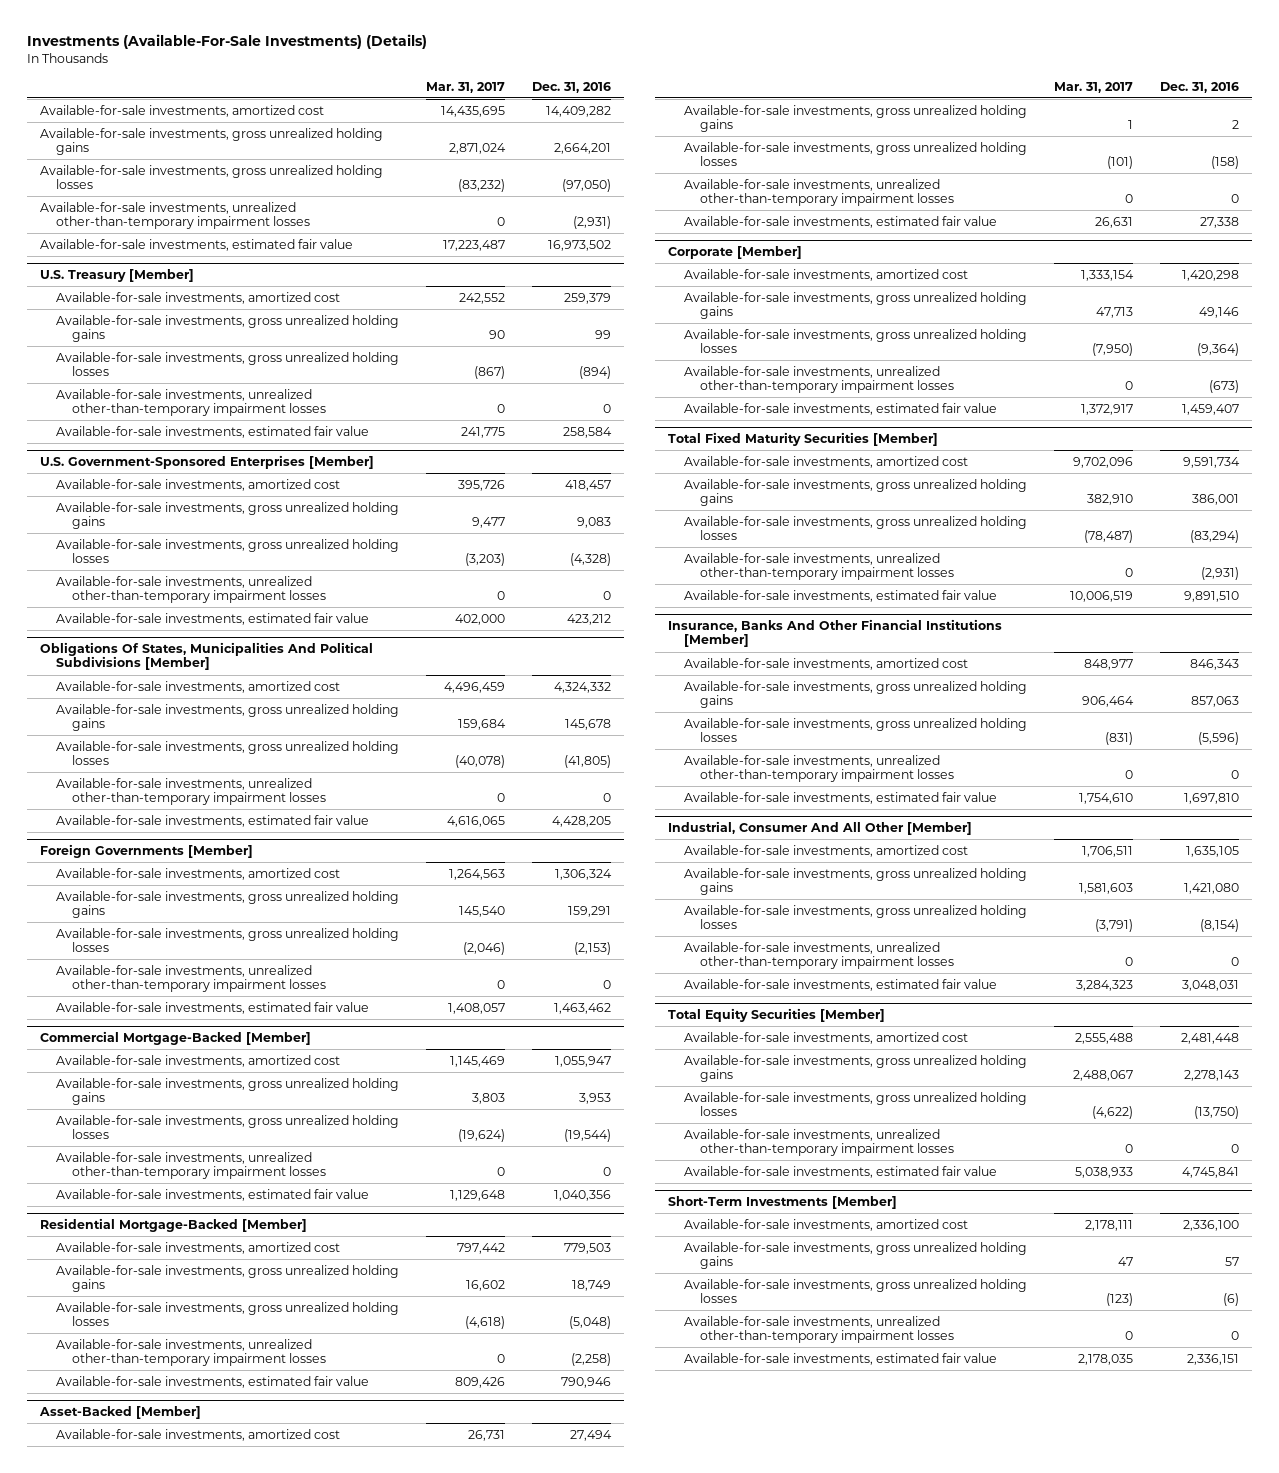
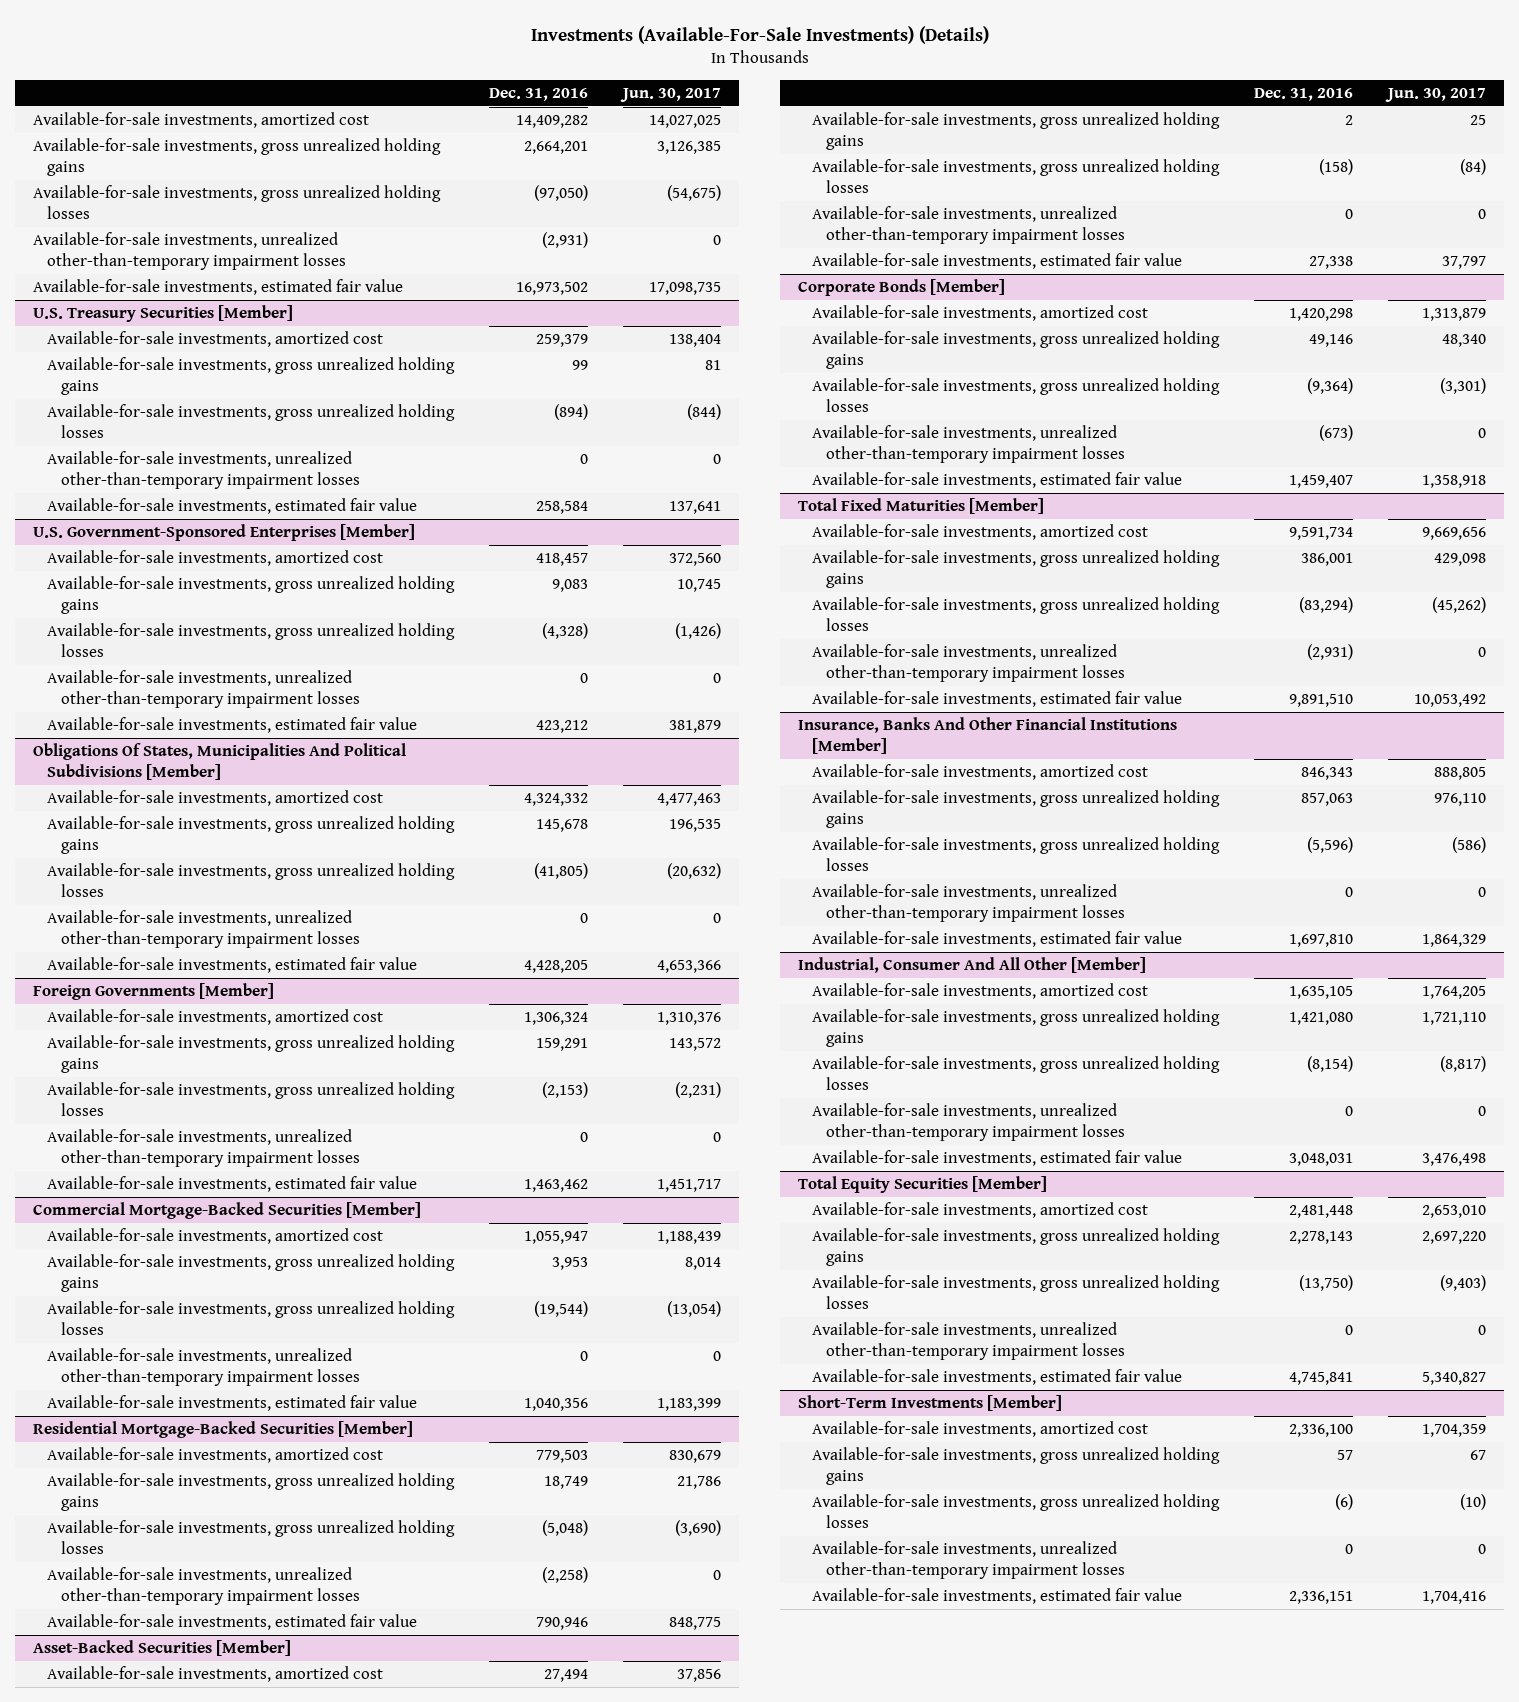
- | Mar. 31, 2017 | Dec. 31, 2016
+ | Dec. 31, 2016 | Jun. 30, 2017
- U.S. Treasury [Member]
+ U.S. Treasury Securities [Member]
- Commercial Mortgage-Backed [Member]
+ Commercial Mortgage-Backed Securities [Member]
- Residential Mortgage-Backed [Member]
+ Residential Mortgage-Backed Securities [Member]
- Asset-Backed [Member]
+ Asset-Backed Securities [Member]
- Corporate [Member]
+ Corporate Bonds [Member]
- Total Fixed Maturity Securities [Member]
+ Total Fixed Maturities [Member]

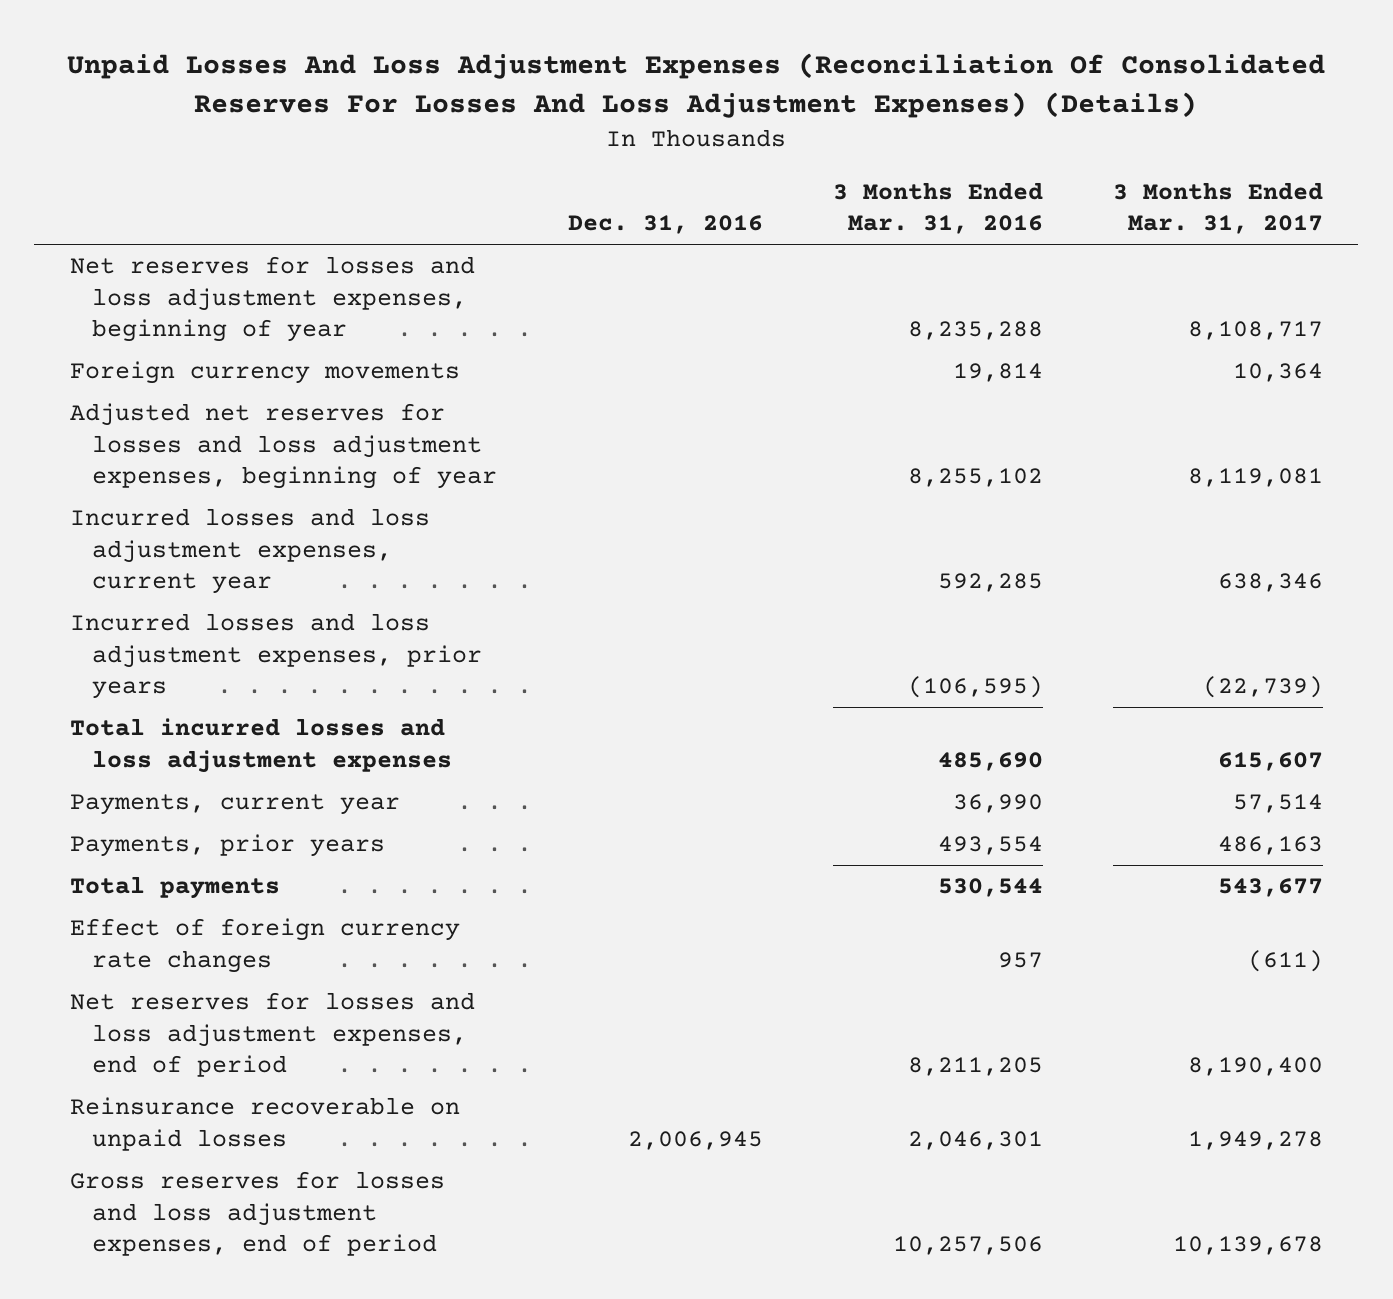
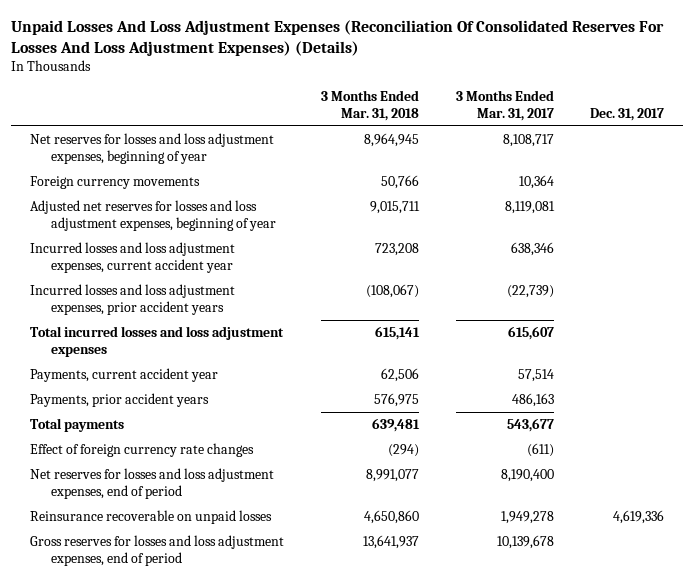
- | Dec. 31, 2016 | 3 Months Ended Mar. 31, 2016 | 3 Months Ended Mar. 31, 2017
+ | 3 Months Ended Mar. 31, 2018 | 3 Months Ended Mar. 31, 2017 | Dec. 31, 2017
- Incurred losses and loss adjustment expenses, current year | | 592,285 | 638,346
- Incurred losses and loss adjustment expenses, prior years | | (106,595) | (22,739)
+ Incurred losses and loss adjustment expenses, current accident year | 723,208 | 638,346 |
+ Incurred losses and loss adjustment expenses, prior accident years | (108,067) | (22,739) |
- Payments, current year | | 36,990 | 57,514
- Payments, prior years | | 493,554 | 486,163
+ Payments, current accident year | 62,506 | 57,514 |
+ Payments, prior accident years | 576,975 | 486,163 |

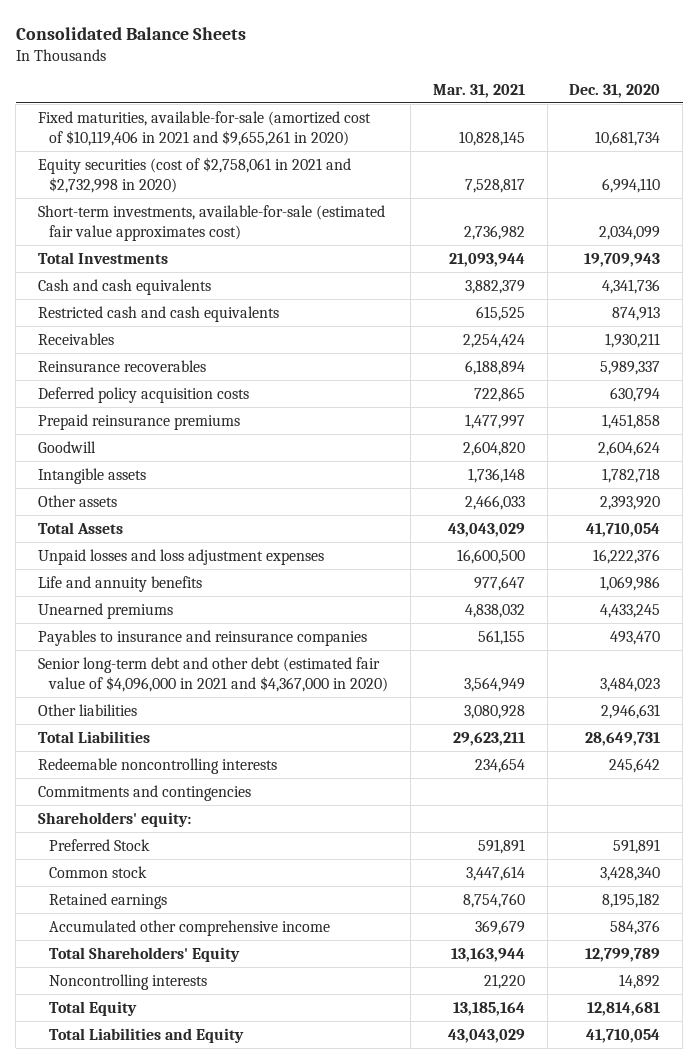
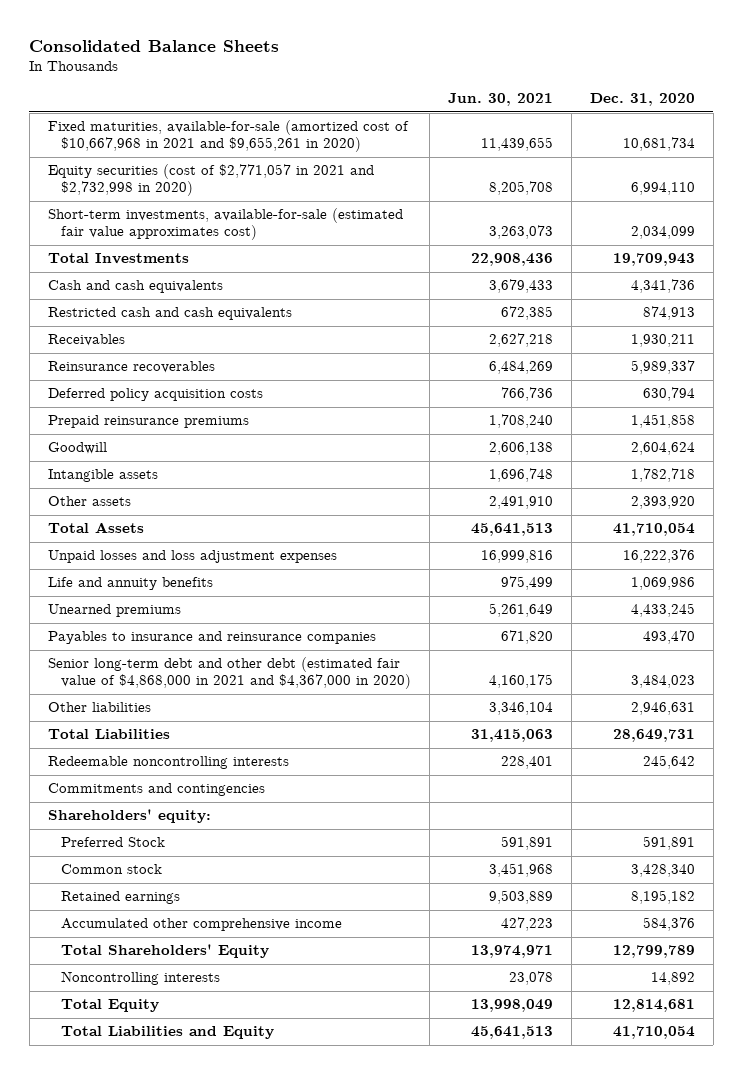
- | Mar. 31, 2021 | Dec. 31, 2020
+ | Jun. 30, 2021 | Dec. 31, 2020
- Fixed maturities, available-for-sale (amortized cost of $10,119,406 in 2021 and $9,655,261 in 2020) | 10,828,145 | 10,681,734
- Equity securities (cost of $2,758,061 in 2021 and $2,732,998 in 2020) | 7,528,817 | 6,994,110
+ Fixed maturities, available-for-sale (amortized cost of $10,667,968 in 2021 and $9,655,261 in 2020) | 11,439,655 | 10,681,734
+ Equity securities (cost of $2,771,057 in 2021 and $2,732,998 in 2020) | 8,205,708 | 6,994,110
- Senior long-term debt and other debt (estimated fair value of $4,096,000 in 2021 and $4,367,000 in 2020) | 3,564,949 | 3,484,023
+ Senior long-term debt and other debt (estimated fair value of $4,868,000 in 2021 and $4,367,000 in 2020) | 4,160,175 | 3,484,023

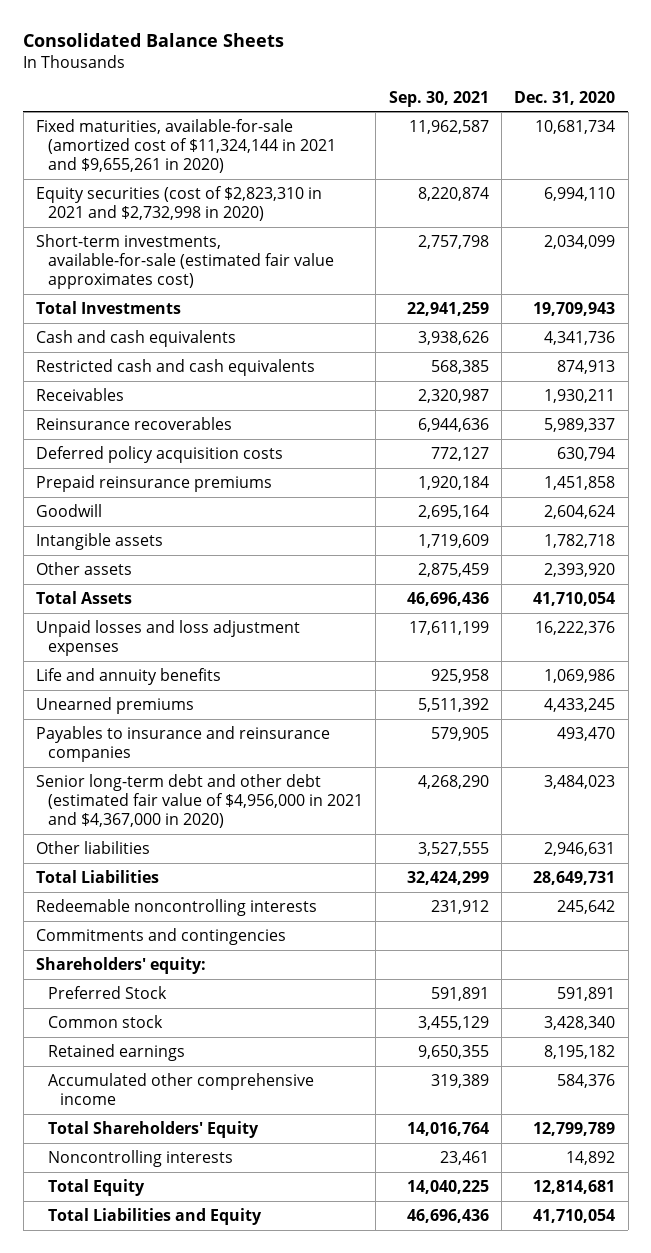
- | Jun. 30, 2021 | Dec. 31, 2020
+ | Sep. 30, 2021 | Dec. 31, 2020
- Fixed maturities, available-for-sale (amortized cost of $10,667,968 in 2021 and $9,655,261 in 2020) | 11,439,655 | 10,681,734
- Equity securities (cost of $2,771,057 in 2021 and $2,732,998 in 2020) | 8,205,708 | 6,994,110
+ Fixed maturities, available-for-sale (amortized cost of $11,324,144 in 2021 and $9,655,261 in 2020) | 11,962,587 | 10,681,734
+ Equity securities (cost of $2,823,310 in 2021 and $2,732,998 in 2020) | 8,220,874 | 6,994,110
- Senior long-term debt and other debt (estimated fair value of $4,868,000 in 2021 and $4,367,000 in 2020) | 4,160,175 | 3,484,023
+ Senior long-term debt and other debt (estimated fair value of $4,956,000 in 2021 and $4,367,000 in 2020) | 4,268,290 | 3,484,023

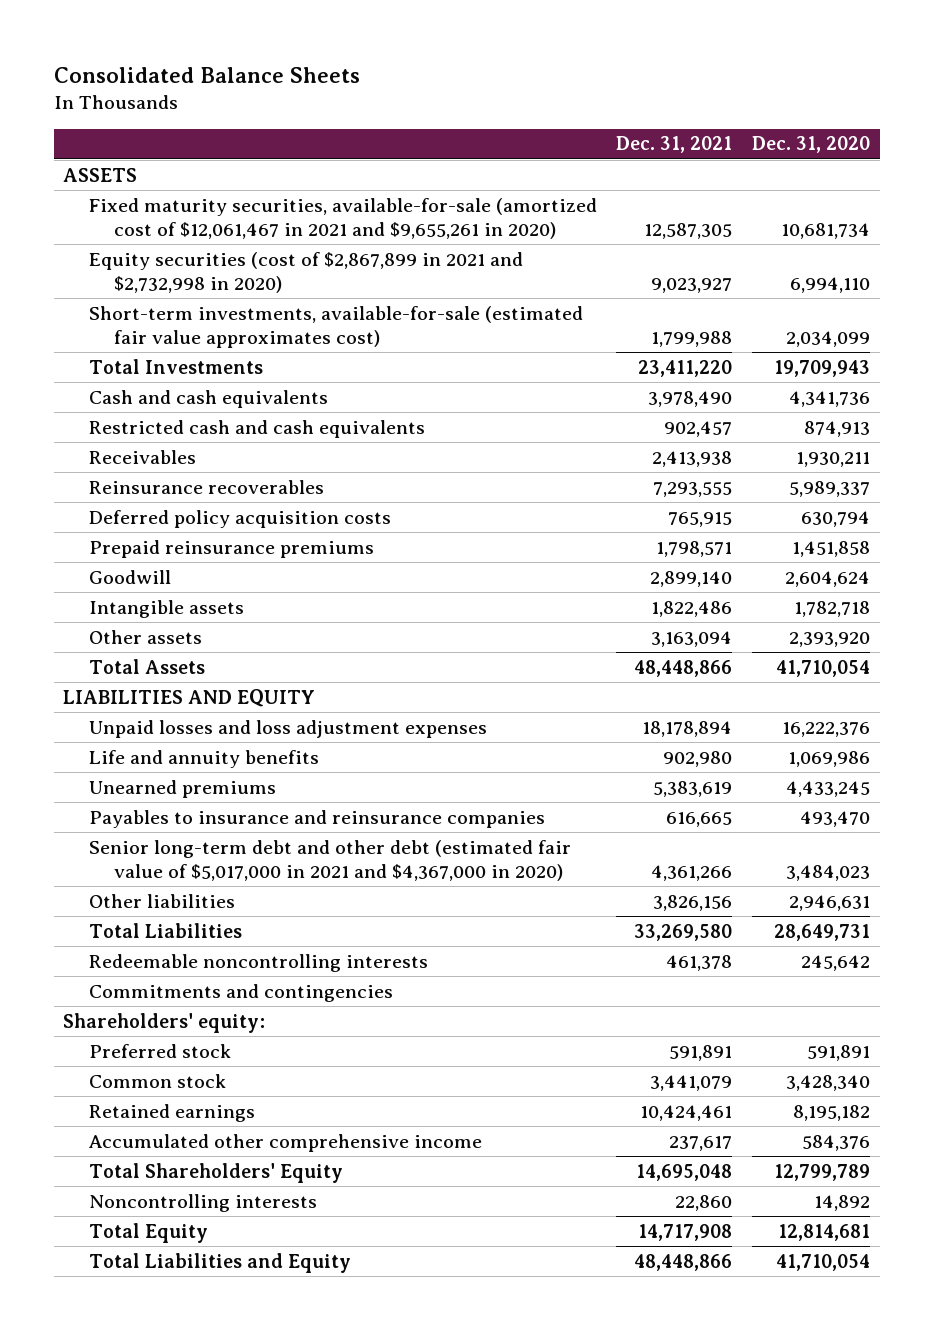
- | Sep. 30, 2021 | Dec. 31, 2020
+ | Dec. 31, 2021 | Dec. 31, 2020
- Fixed maturities, available-for-sale (amortized cost of $11,324,144 in 2021 and $9,655,261 in 2020) | 11,962,587 | 10,681,734
- Equity securities (cost of $2,823,310 in 2021 and $2,732,998 in 2020) | 8,220,874 | 6,994,110
+ ASSETS
+ Fixed maturity securities, available-for-sale (amortized cost of $12,061,467 in 2021 and $9,655,261 in 2020) | 12,587,305 | 10,681,734
+ Equity securities (cost of $2,867,899 in 2021 and $2,732,998 in 2020) | 9,023,927 | 6,994,110
+ LIABILITIES AND EQUITY
- Senior long-term debt and other debt (estimated fair value of $4,956,000 in 2021 and $4,367,000 in 2020) | 4,268,290 | 3,484,023
+ Senior long-term debt and other debt (estimated fair value of $5,017,000 in 2021 and $4,367,000 in 2020) | 4,361,266 | 3,484,023
- Preferred Stock | 591,891 | 591,891
+ Preferred stock | 591,891 | 591,891

